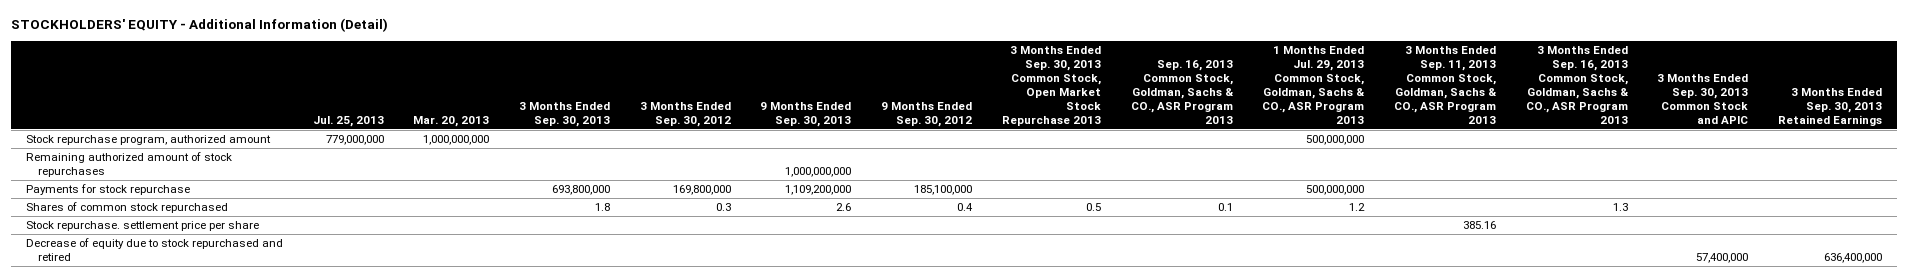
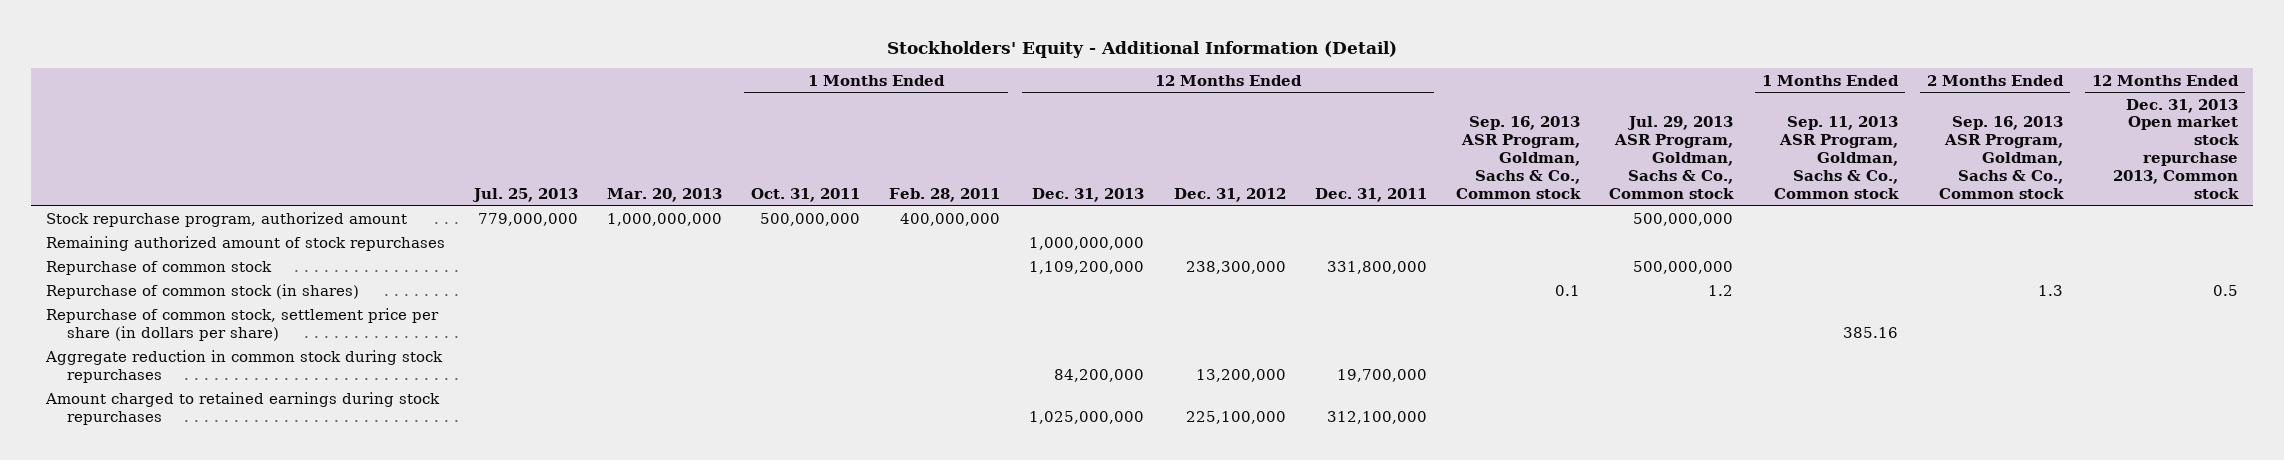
- STOCKHOLDERS' EQUITY - Additional Information (Detail)
+ Stockholders' Equity - Additional Information (Detail)
- | Jul. 25, 2013 | Mar. 20, 2013 | 3 Months Ended Sep. 30, 2013 | 3 Months Ended Sep. 30, 2012 | 9 Months Ended Sep. 30, 2013 | 9 Months Ended Sep. 30, 2012 | 3 Months Ended Sep. 30, 2013 Common Stock, Open Market Stock Repurchase 2013 | Sep. 16, 2013 Common Stock, Goldman, Sachs & CO., ASR Program 2013 | 1 Months Ended Jul. 29, 2013 Common Stock, Goldman, Sachs & CO., ASR Program 2013 | 3 Months Ended Sep. 11, 2013 Common Stock, Goldman, Sachs & CO., ASR Program 2013 | 3 Months Ended Sep. 16, 2013 Common Stock, Goldman, Sachs & CO., ASR Program 2013 | 3 Months Ended Sep. 30, 2013 Common Stock and APIC | 3 Months Ended Sep. 30, 2013 Retained Earnings
+ | Jul. 25, 2013 | Mar. 20, 2013 | 1 Months Ended Oct. 31, 2011 | 1 Months Ended Feb. 28, 2011 | 12 Months Ended Dec. 31, 2013 | 12 Months Ended Dec. 31, 2012 | 12 Months Ended Dec. 31, 2011 | Sep. 16, 2013 ASR Program, Goldman, Sachs & Co., Common stock | Jul. 29, 2013 ASR Program, Goldman, Sachs & Co., Common stock | 1 Months Ended Sep. 11, 2013 ASR Program, Goldman, Sachs & Co., Common stock | 2 Months Ended Sep. 16, 2013 ASR Program, Goldman, Sachs & Co., Common stock | 12 Months Ended Dec. 31, 2013 Open market stock repurchase 2013, Common stock
- Payments for stock repurchase | | | 693,800,000 | 169,800,000 | 1,109,200,000 | 185,100,000 | | | 500,000,000 | | | |
- Shares of common stock repurchased | | | 1.8 | 0.3 | 2.6 | 0.4 | 0.5 | 0.1 | 1.2 | | 1.3 | |
- Stock repurchase. settlement price per share | | | | | | | | | | 385.16 | | |
- Decrease of equity due to stock repurchased and retired | | | | | | | | | | | | 57,400,000 | 636,400,000
+ Repurchase of common stock | | | | | 1,109,200,000 | 238,300,000 | 331,800,000 | | 500,000,000 | | |
+ Repurchase of common stock (in shares) | | | | | | | | 0.1 | 1.2 | | 1.3 | 0.5
+ Repurchase of common stock, settlement price per share (in dollars per share) | | | | | | | | | | 385.16 | |
+ Aggregate reduction in common stock during stock repurchases | | | | | 84,200,000 | 13,200,000 | 19,700,000 | | | | |
+ Amount charged to retained earnings during stock repurchases | | | | | 1,025,000,000 | 225,100,000 | 312,100,000 | | | | |

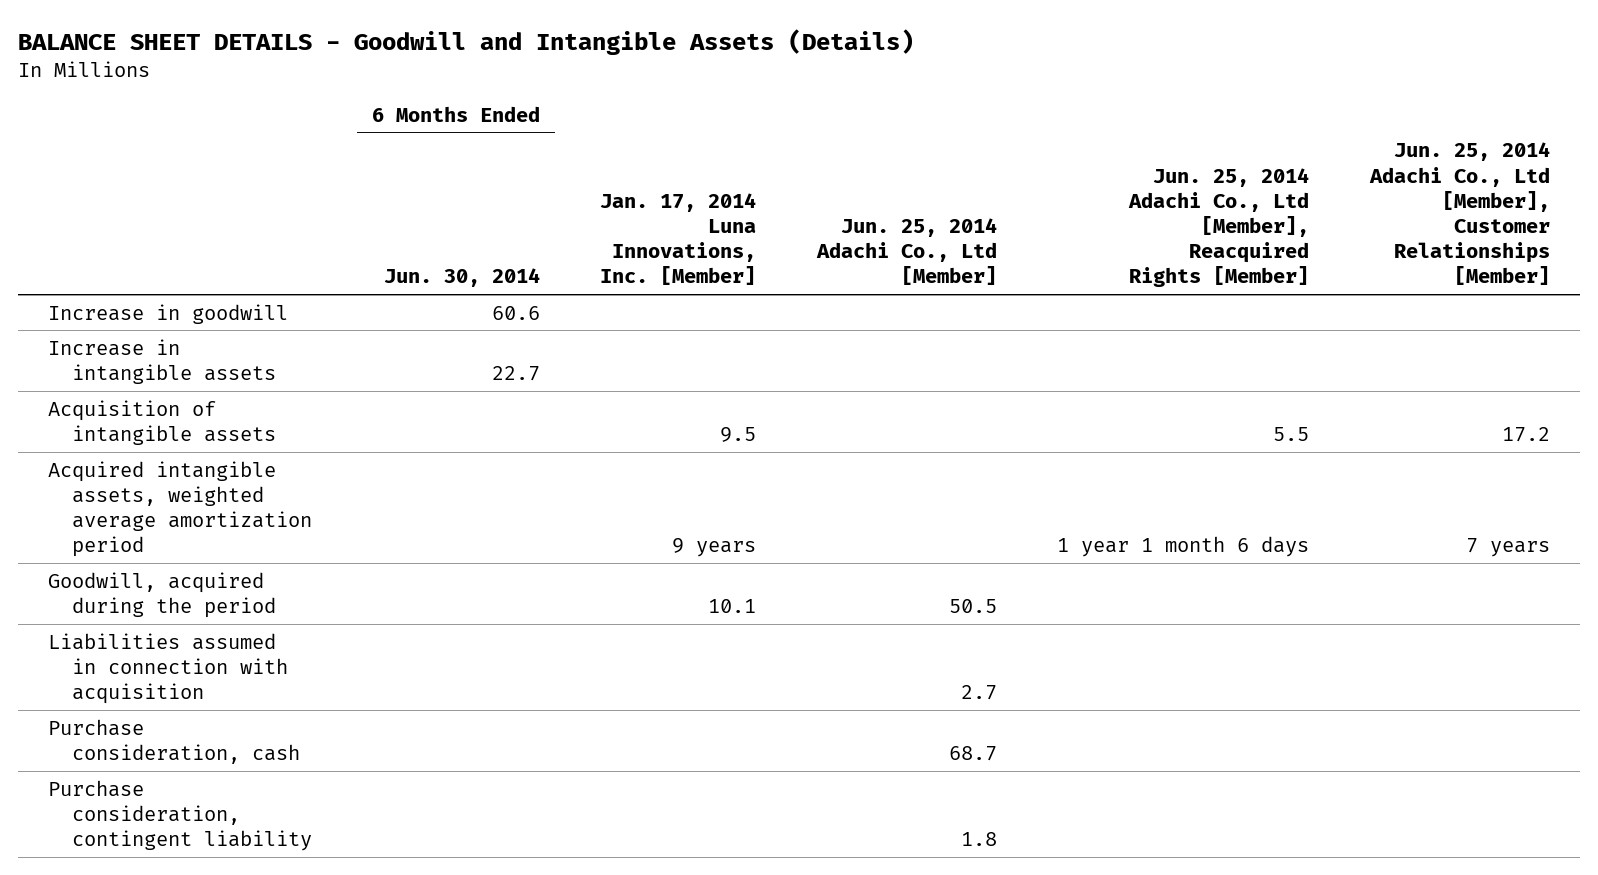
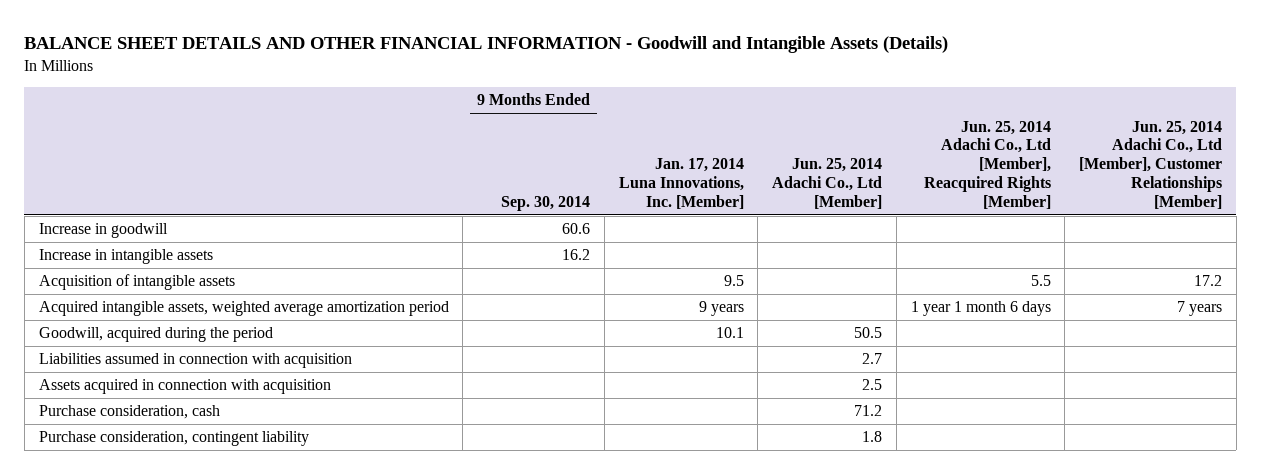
- BALANCE SHEET DETAILS - Goodwill and Intangible Assets (Details)
+ BALANCE SHEET DETAILS AND OTHER FINANCIAL INFORMATION - Goodwill and Intangible Assets (Details)
- | 6 Months Ended Jun. 30, 2014 | Jan. 17, 2014 Luna Innovations, Inc. [Member] | Jun. 25, 2014 Adachi Co., Ltd [Member] | Jun. 25, 2014 Adachi Co., Ltd [Member], Reacquired Rights [Member] | Jun. 25, 2014 Adachi Co., Ltd [Member], Customer Relationships [Member]
+ | 9 Months Ended Sep. 30, 2014 | Jan. 17, 2014 Luna Innovations, Inc. [Member] | Jun. 25, 2014 Adachi Co., Ltd [Member] | Jun. 25, 2014 Adachi Co., Ltd [Member], Reacquired Rights [Member] | Jun. 25, 2014 Adachi Co., Ltd [Member], Customer Relationships [Member]
- Purchase consideration, cash | | | 68.7 | |
+ Assets acquired in connection with acquisition | | | 2.5 | |
+ Purchase consideration, cash | | | 71.2 | |

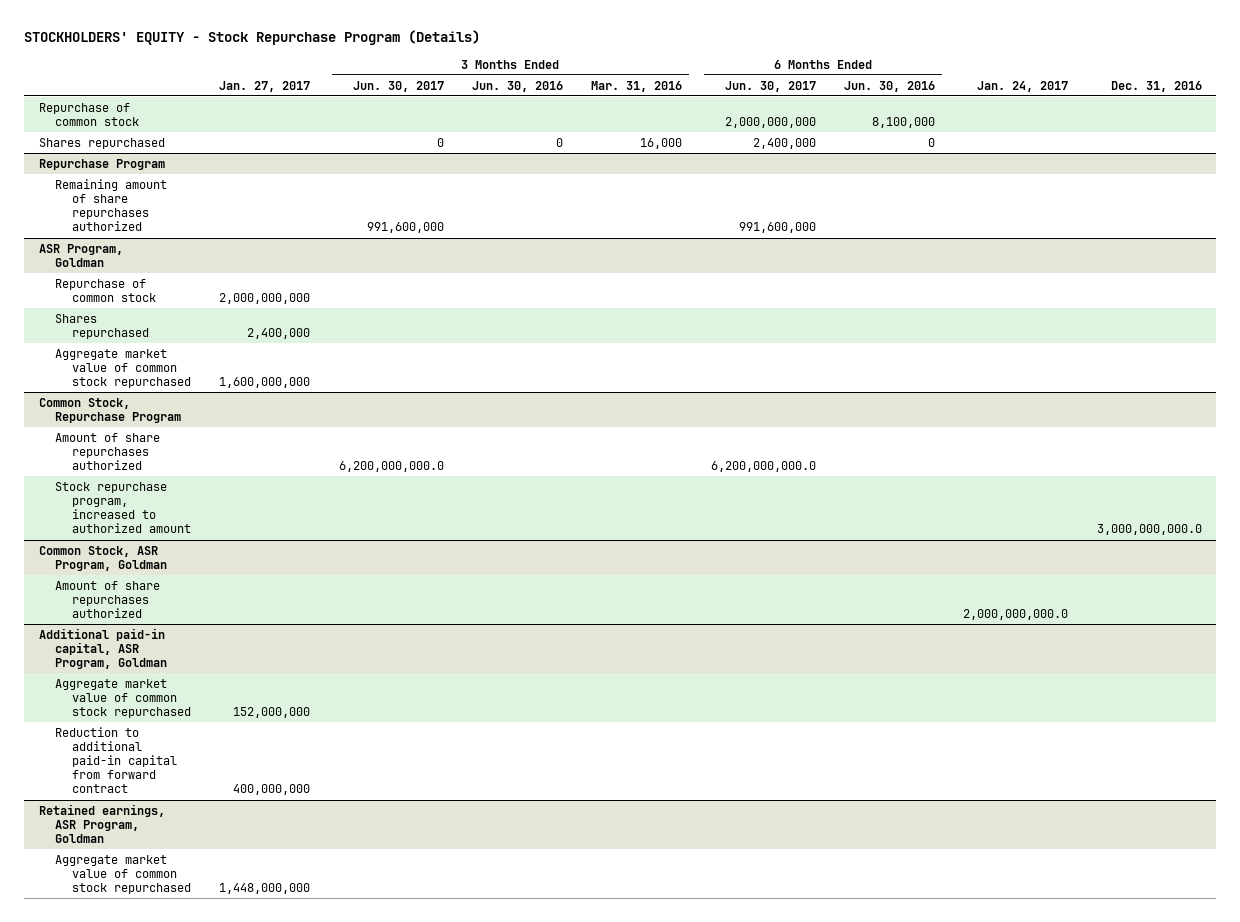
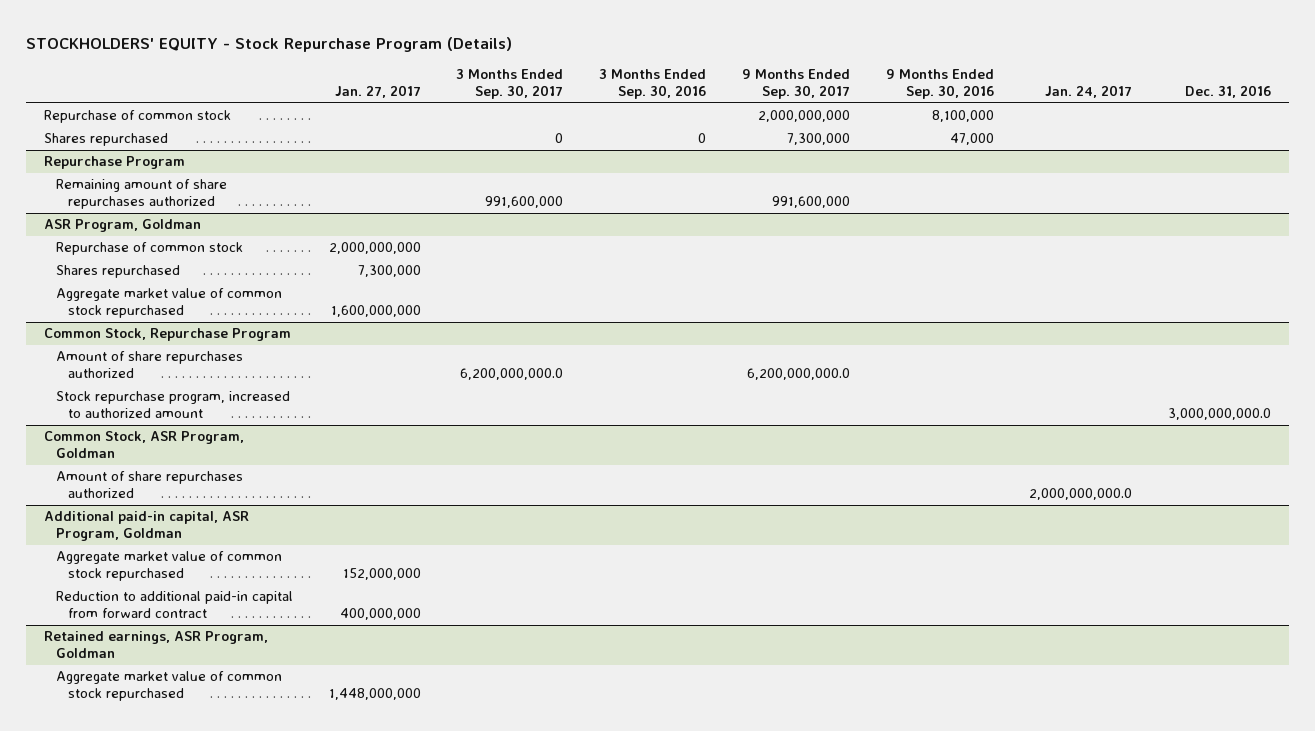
- | Jan. 27, 2017 | 3 Months Ended Jun. 30, 2017 | 3 Months Ended Jun. 30, 2016 | 3 Months Ended Mar. 31, 2016 | 6 Months Ended Jun. 30, 2017 | 6 Months Ended Jun. 30, 2016 | Jan. 24, 2017 | Dec. 31, 2016
+ | Jan. 27, 2017 | 3 Months Ended Sep. 30, 2017 | 3 Months Ended Sep. 30, 2016 | 9 Months Ended Sep. 30, 2017 | 9 Months Ended Sep. 30, 2016 | Jan. 24, 2017 | Dec. 31, 2016
@ ASR Program, Goldman
- Shares repurchased | 2,400,000 | | | | | | |
+ Shares repurchased | 7,300,000 | | | | | |

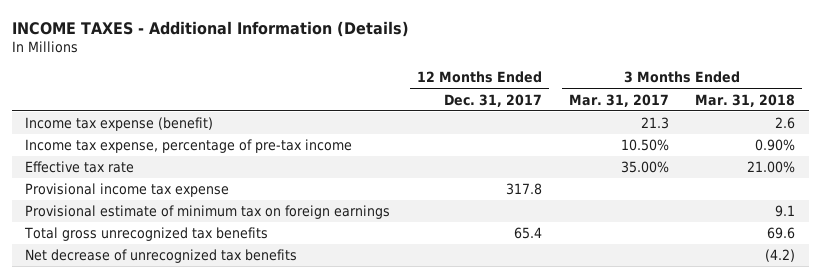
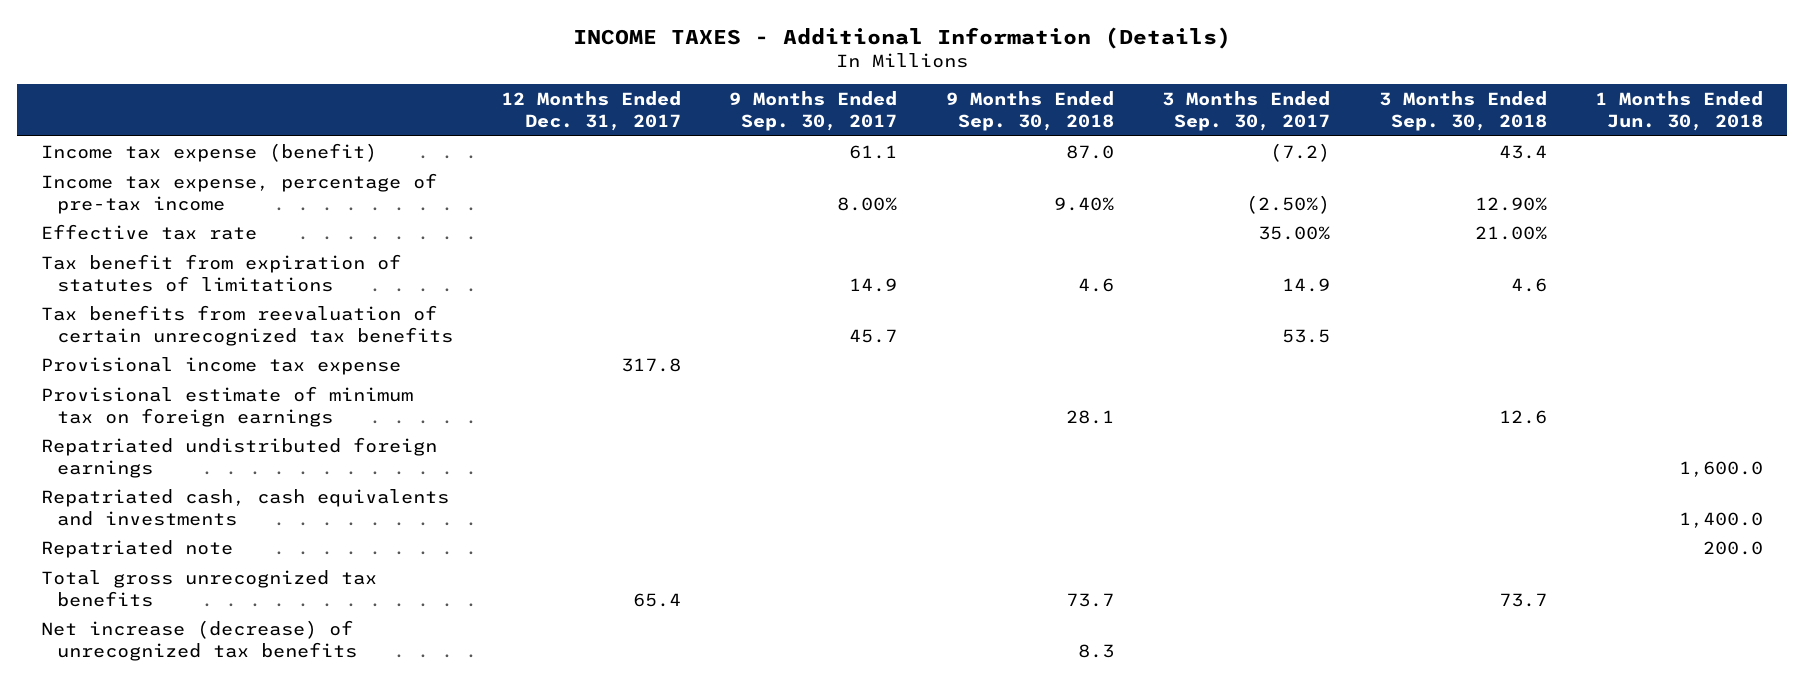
- | 12 Months Ended Dec. 31, 2017 | 3 Months Ended Mar. 31, 2017 | 3 Months Ended Mar. 31, 2018
+ | 12 Months Ended Dec. 31, 2017 | 9 Months Ended Sep. 30, 2017 | 9 Months Ended Sep. 30, 2018 | 3 Months Ended Sep. 30, 2017 | 3 Months Ended Sep. 30, 2018 | 1 Months Ended Jun. 30, 2018
+ Tax benefit from expiration of statutes of limitations | | 14.9 | 4.6 | 14.9 | 4.6 |
+ Tax benefits from reevaluation of certain unrecognized tax benefits | | 45.7 | | 53.5 | |
+ Repatriated undistributed foreign earnings | | | | | | 1,600.0
+ Repatriated cash, cash equivalents and investments | | | | | | 1,400.0
+ Repatriated note | | | | | | 200.0
- Net decrease of unrecognized tax benefits | | | (4.2)
+ Net increase (decrease) of unrecognized tax benefits | | | 8.3 | | |

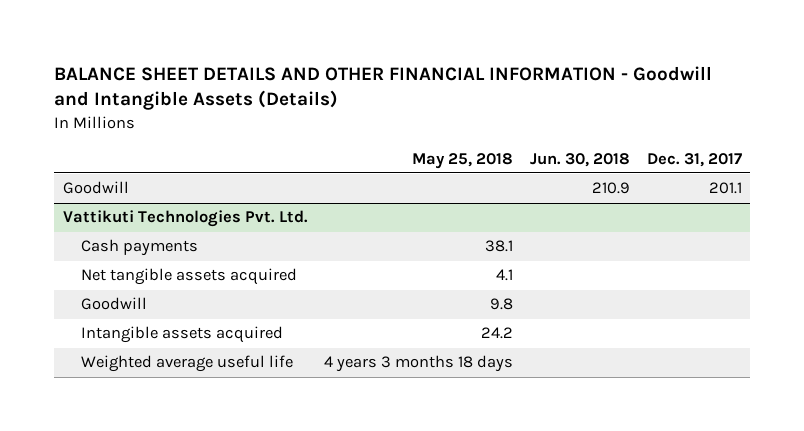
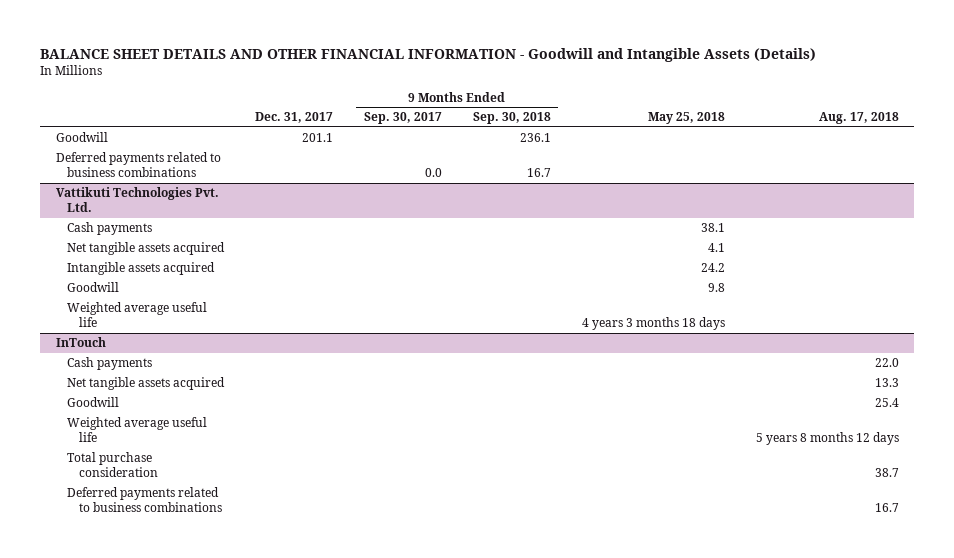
- | May 25, 2018 | Jun. 30, 2018 | Dec. 31, 2017
+ | Dec. 31, 2017 | 9 Months Ended Sep. 30, 2017 | 9 Months Ended Sep. 30, 2018 | May 25, 2018 | Aug. 17, 2018
+ Deferred payments related to business combinations | | 0.0 | 16.7 | |
@ Vattikuti Technologies Pvt. Ltd.
moved down: Goodwill | | | | 9.8 |
+ InTouch
+ Cash payments | | | | | 22.0
+ Net tangible assets acquired | | | | | 13.3
+ Goodwill | | | | | 25.4
+ Weighted average useful life | | | | | 5 years 8 months 12 days
+ Total purchase consideration | | | | | 38.7
+ Deferred payments related to business combinations | | | | | 16.7

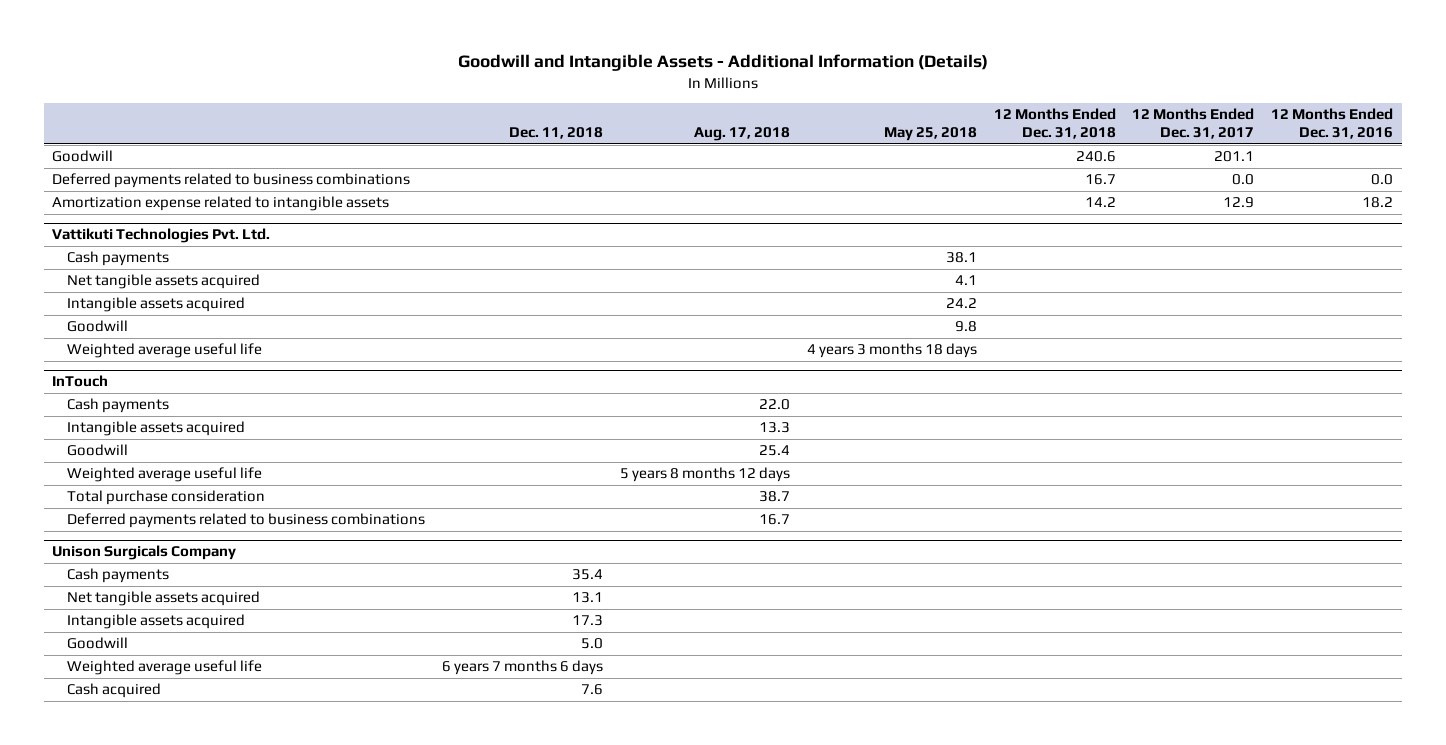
- BALANCE SHEET DETAILS AND OTHER FINANCIAL INFORMATION - Goodwill and Intangible Assets (Details)
+ Goodwill and Intangible Assets - Additional Information (Details)
- | Dec. 31, 2017 | 9 Months Ended Sep. 30, 2017 | 9 Months Ended Sep. 30, 2018 | May 25, 2018 | Aug. 17, 2018
+ | Dec. 11, 2018 | Aug. 17, 2018 | May 25, 2018 | 12 Months Ended Dec. 31, 2018 | 12 Months Ended Dec. 31, 2017 | 12 Months Ended Dec. 31, 2016
+ Amortization expense related to intangible assets | | | | 14.2 | 12.9 | 18.2
@ InTouch
- Net tangible assets acquired | | | | | 13.3
+ Intangible assets acquired | | 13.3 | | | |
+ Unison Surgicals Company
+ Cash payments | 35.4 | | | | |
+ Net tangible assets acquired | 13.1 | | | | |
+ Intangible assets acquired | 17.3 | | | | |
+ Goodwill | 5.0 | | | | |
+ Weighted average useful life | 6 years 7 months 6 days | | | | |
+ Cash acquired | 7.6 | | | | |

